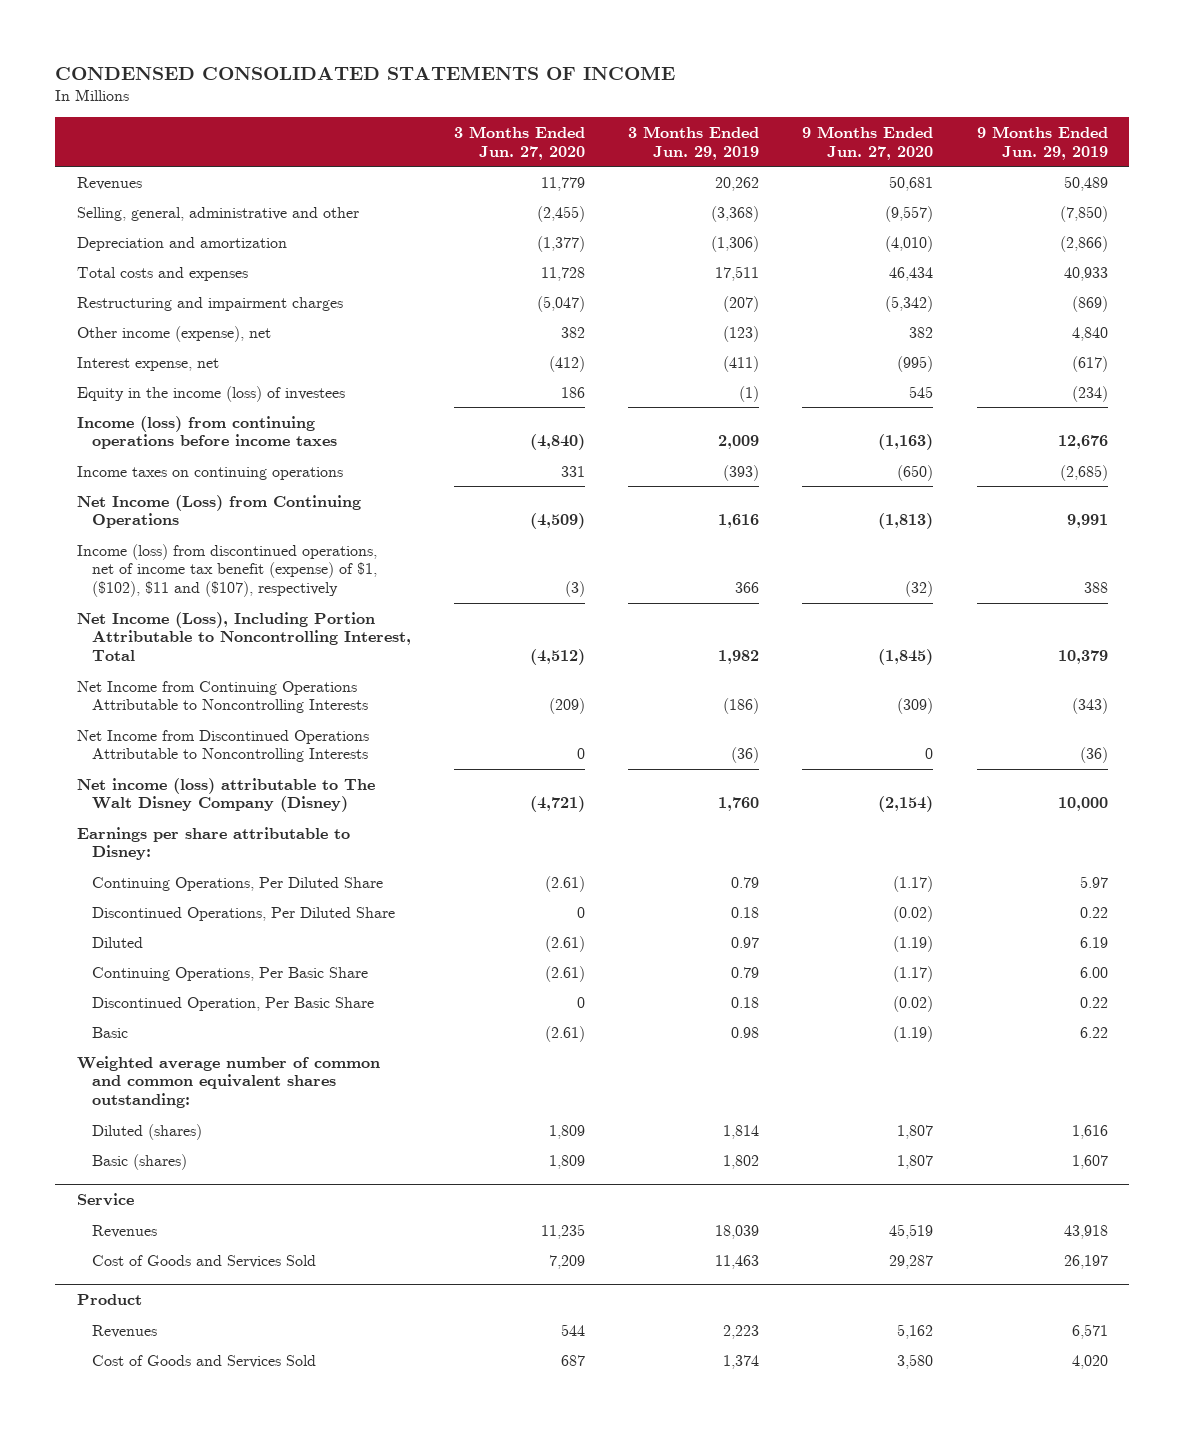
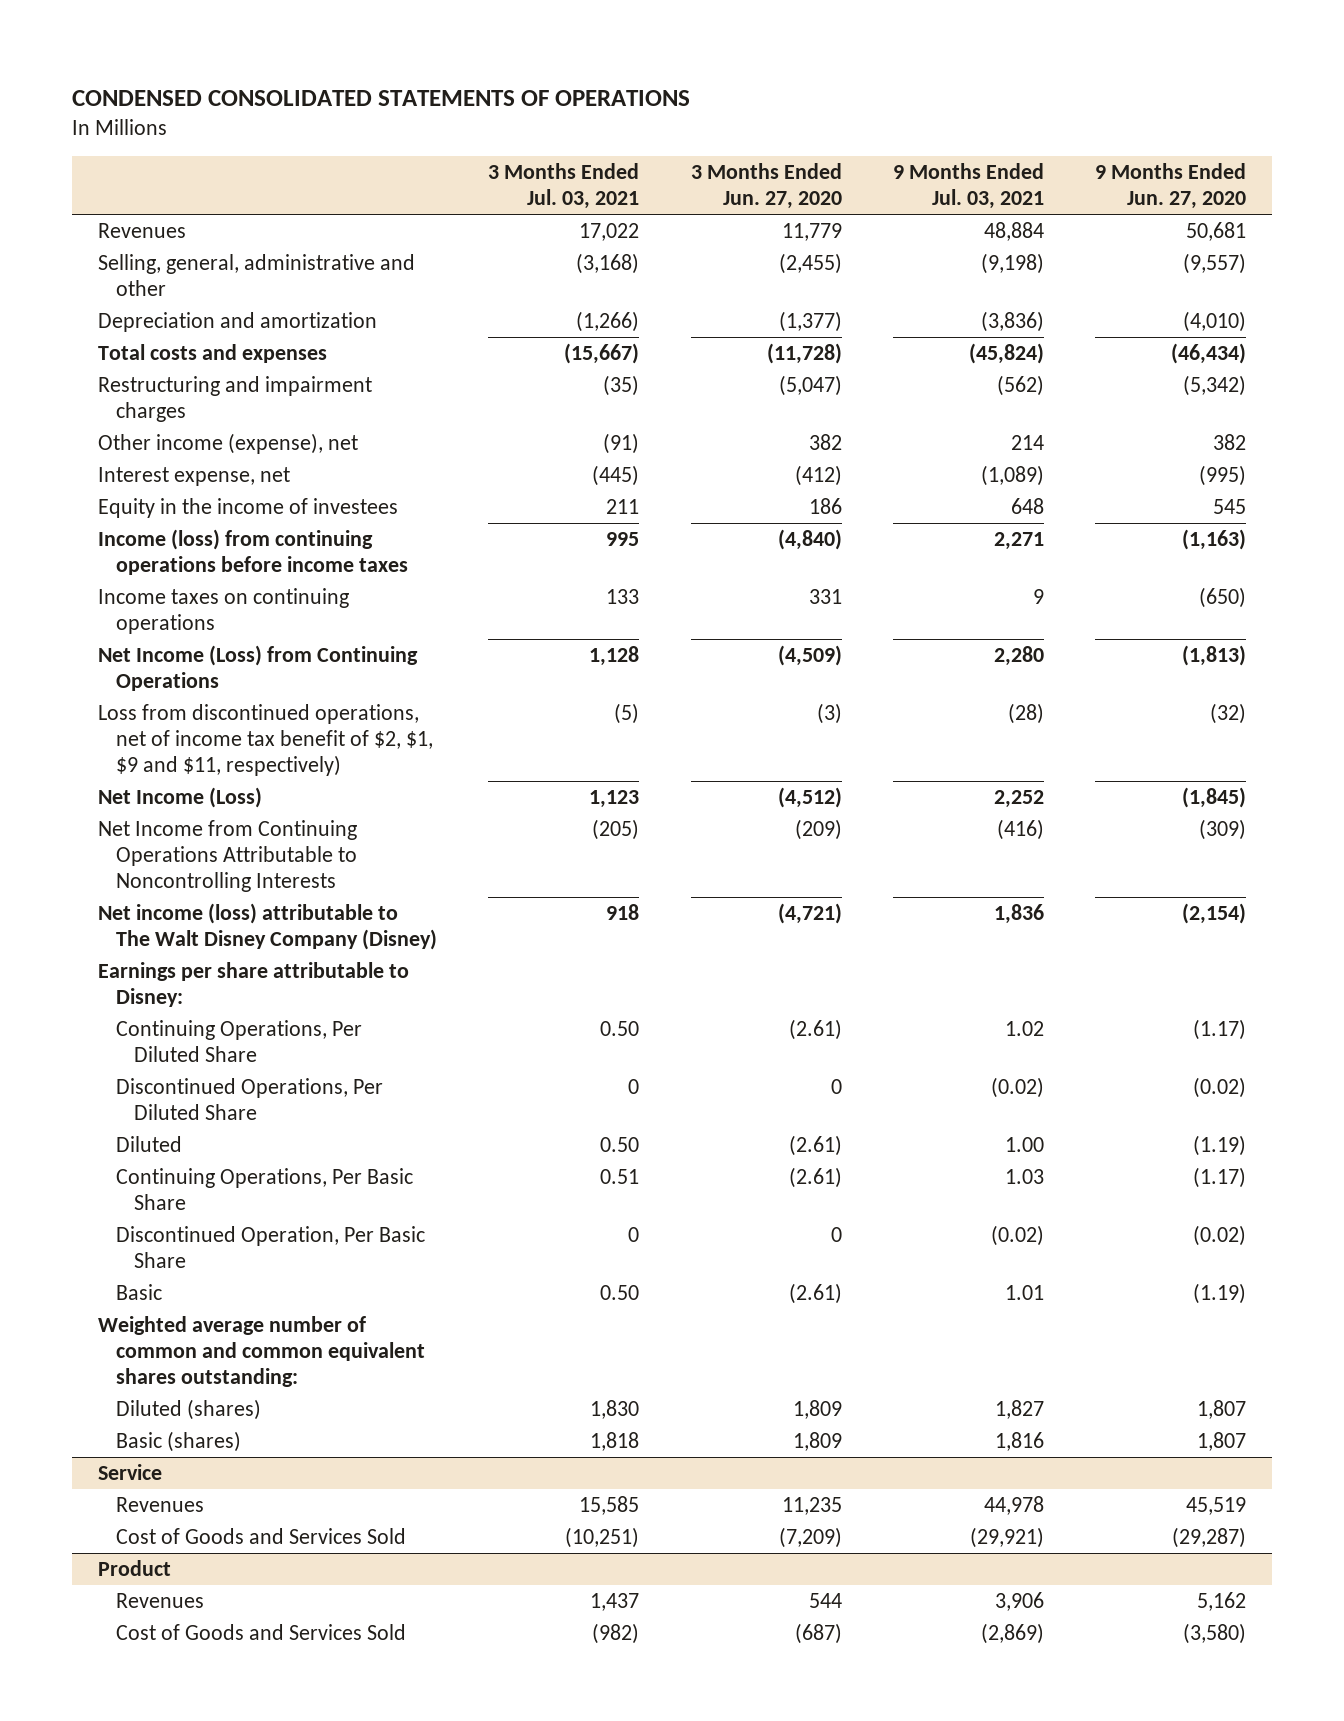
- CONDENSED CONSOLIDATED STATEMENTS OF INCOME
+ CONDENSED CONSOLIDATED STATEMENTS OF OPERATIONS
- | 3 Months Ended Jun. 27, 2020 | 3 Months Ended Jun. 29, 2019 | 9 Months Ended Jun. 27, 2020 | 9 Months Ended Jun. 29, 2019
+ | 3 Months Ended Jul. 03, 2021 | 3 Months Ended Jun. 27, 2020 | 9 Months Ended Jul. 03, 2021 | 9 Months Ended Jun. 27, 2020
- Total costs and expenses | 11,728 | 17,511 | 46,434 | 40,933
+ Total costs and expenses | (15,667) | (11,728) | (45,824) | (46,434)
- Equity in the income (loss) of investees | 186 | (1) | 545 | (234)
+ Equity in the income of investees | 211 | 186 | 648 | 545
- Income (loss) from discontinued operations, net of income tax benefit (expense) of $1, ($102), $11 and ($107), respectively | (3) | 366 | (32) | 388
- Net Income (Loss), Including Portion Attributable to Noncontrolling Interest, Total | (4,512) | 1,982 | (1,845) | 10,379
+ Loss from discontinued operations, net of income tax benefit of $2, $1, $9 and $11, respectively) | (5) | (3) | (28) | (32)
+ Net Income (Loss) | 1,123 | (4,512) | 2,252 | (1,845)
- Net Income from Discontinued Operations Attributable to Noncontrolling Interests | 0 | (36) | 0 | (36)
@ Service
- Cost of Goods and Services Sold | 7,209 | 11,463 | 29,287 | 26,197
+ Cost of Goods and Services Sold | (10,251) | (7,209) | (29,921) | (29,287)
@ Product
- Cost of Goods and Services Sold | 687 | 1,374 | 3,580 | 4,020
+ Cost of Goods and Services Sold | (982) | (687) | (2,869) | (3,580)

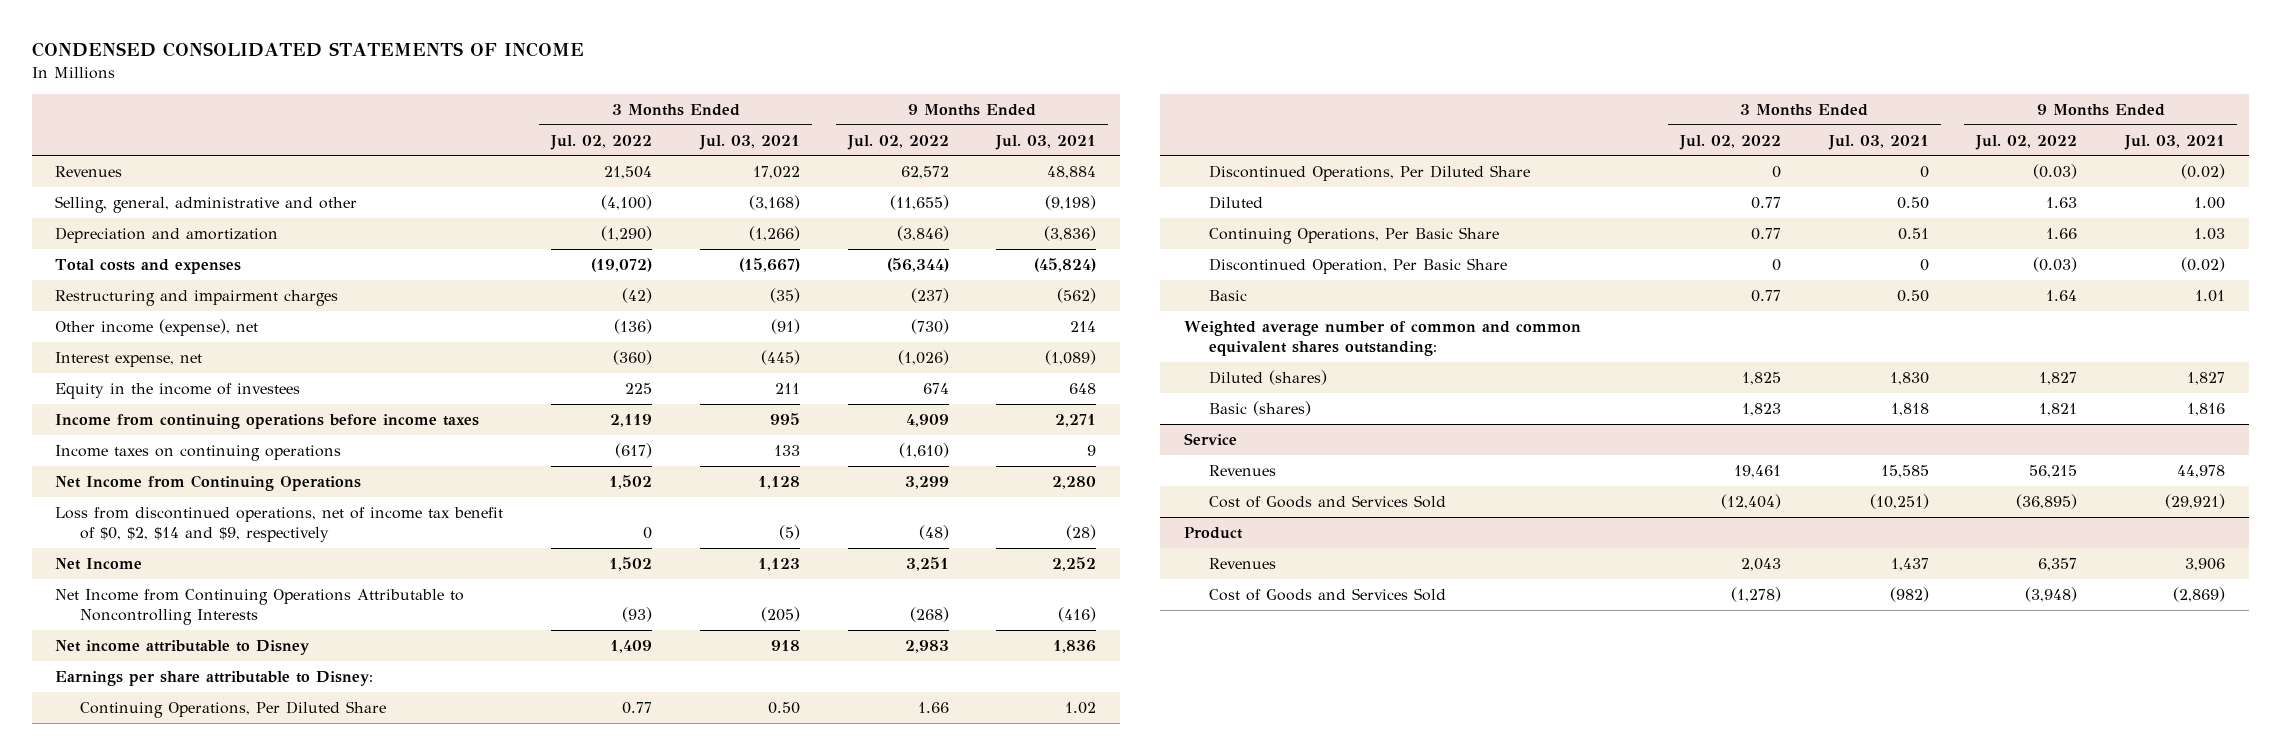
- CONDENSED CONSOLIDATED STATEMENTS OF OPERATIONS
+ CONDENSED CONSOLIDATED STATEMENTS OF INCOME
- | 3 Months Ended Jul. 03, 2021 | 3 Months Ended Jun. 27, 2020 | 9 Months Ended Jul. 03, 2021 | 9 Months Ended Jun. 27, 2020
+ | 3 Months Ended Jul. 02, 2022 | 3 Months Ended Jul. 03, 2021 | 9 Months Ended Jul. 02, 2022 | 9 Months Ended Jul. 03, 2021
- Income (loss) from continuing operations before income taxes | 995 | (4,840) | 2,271 | (1,163)
+ Income from continuing operations before income taxes | 2,119 | 995 | 4,909 | 2,271
- Net Income (Loss) from Continuing Operations | 1,128 | (4,509) | 2,280 | (1,813)
- Loss from discontinued operations, net of income tax benefit of $2, $1, $9 and $11, respectively) | (5) | (3) | (28) | (32)
- Net Income (Loss) | 1,123 | (4,512) | 2,252 | (1,845)
+ Net Income from Continuing Operations | 1,502 | 1,128 | 3,299 | 2,280
+ Loss from discontinued operations, net of income tax benefit of $0, $2, $14 and $9, respectively | 0 | (5) | (48) | (28)
+ Net Income | 1,502 | 1,123 | 3,251 | 2,252
- Net income (loss) attributable to The Walt Disney Company (Disney) | 918 | (4,721) | 1,836 | (2,154)
+ Net income attributable to Disney | 1,409 | 918 | 2,983 | 1,836

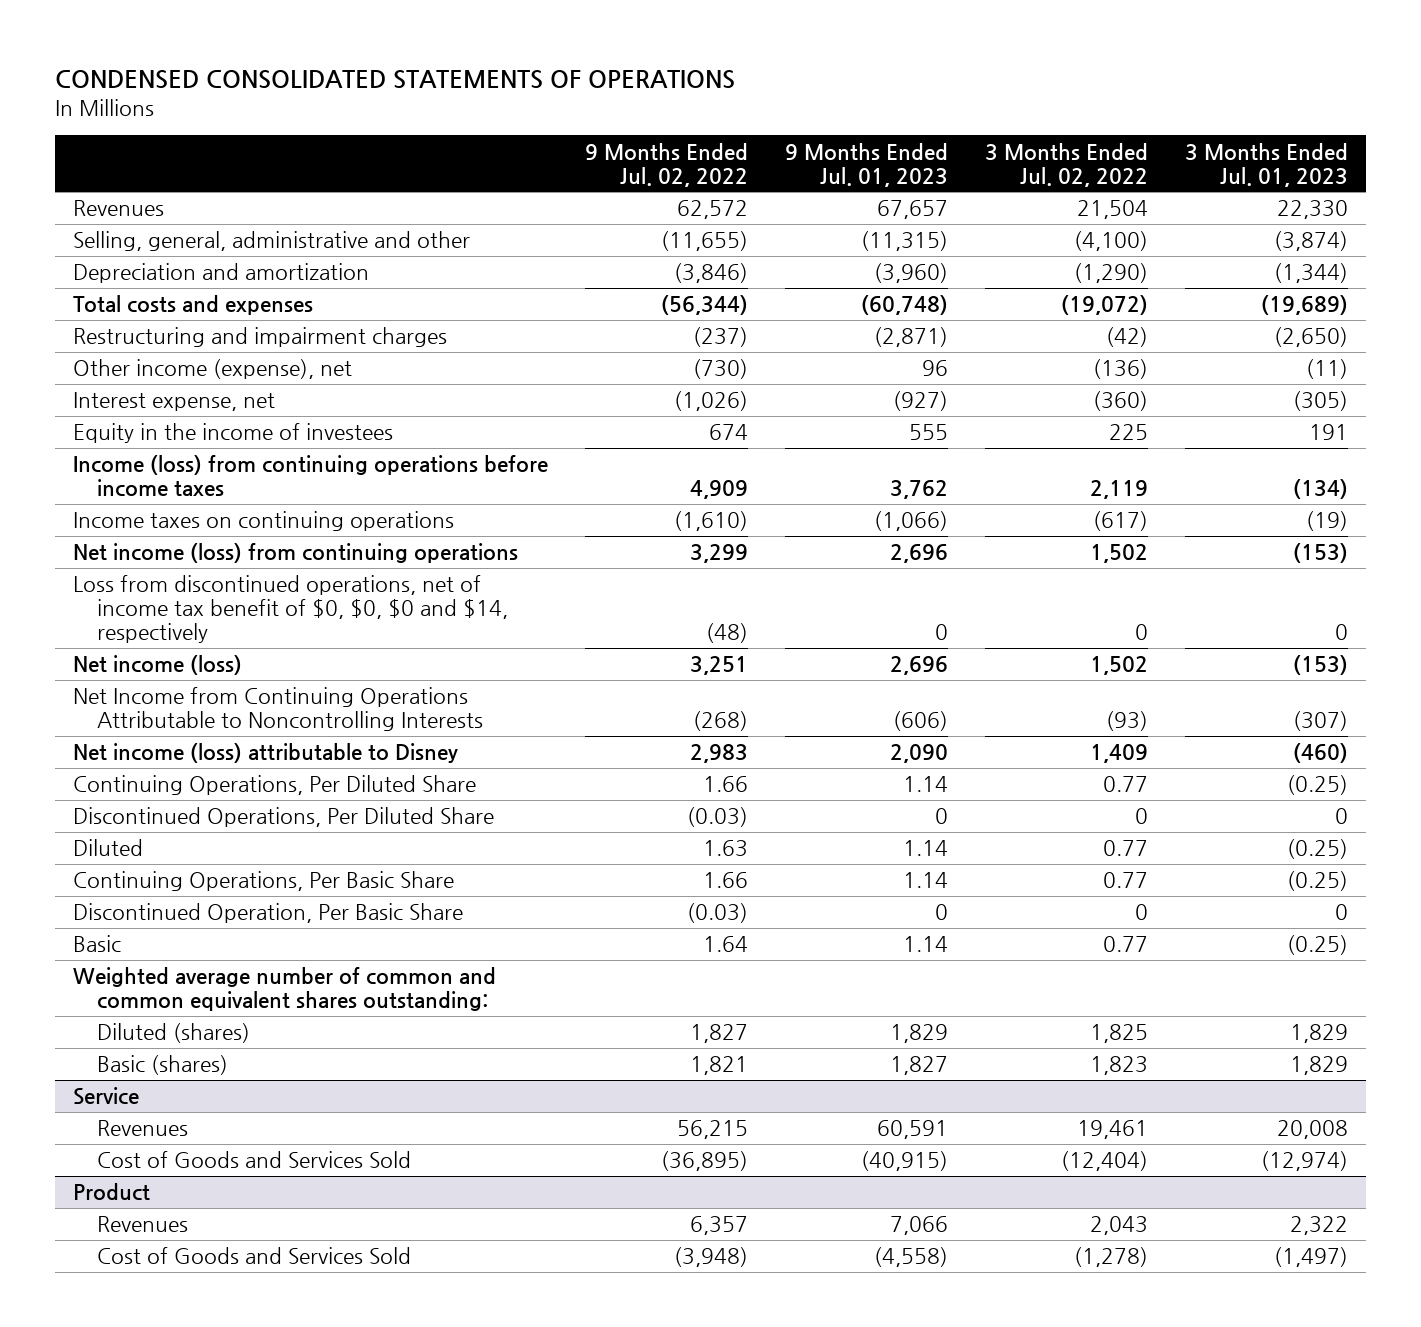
- CONDENSED CONSOLIDATED STATEMENTS OF INCOME
+ CONDENSED CONSOLIDATED STATEMENTS OF OPERATIONS
- | 3 Months Ended Jul. 02, 2022 | 3 Months Ended Jul. 03, 2021 | 9 Months Ended Jul. 02, 2022 | 9 Months Ended Jul. 03, 2021
+ | 9 Months Ended Jul. 02, 2022 | 9 Months Ended Jul. 01, 2023 | 3 Months Ended Jul. 02, 2022 | 3 Months Ended Jul. 01, 2023
- Income from continuing operations before income taxes | 2,119 | 995 | 4,909 | 2,271
+ Income (loss) from continuing operations before income taxes | 4,909 | 3,762 | 2,119 | (134)
- Net Income from Continuing Operations | 1,502 | 1,128 | 3,299 | 2,280
- Loss from discontinued operations, net of income tax benefit of $0, $2, $14 and $9, respectively | 0 | (5) | (48) | (28)
- Net Income | 1,502 | 1,123 | 3,251 | 2,252
+ Net income (loss) from continuing operations | 3,299 | 2,696 | 1,502 | (153)
+ Loss from discontinued operations, net of income tax benefit of $0, $0, $0 and $14, respectively | (48) | 0 | 0 | 0
+ Net income (loss) | 3,251 | 2,696 | 1,502 | (153)
- Net income attributable to Disney | 1,409 | 918 | 2,983 | 1,836
- Earnings per share attributable to Disney:
+ Net income (loss) attributable to Disney | 2,983 | 2,090 | 1,409 | (460)

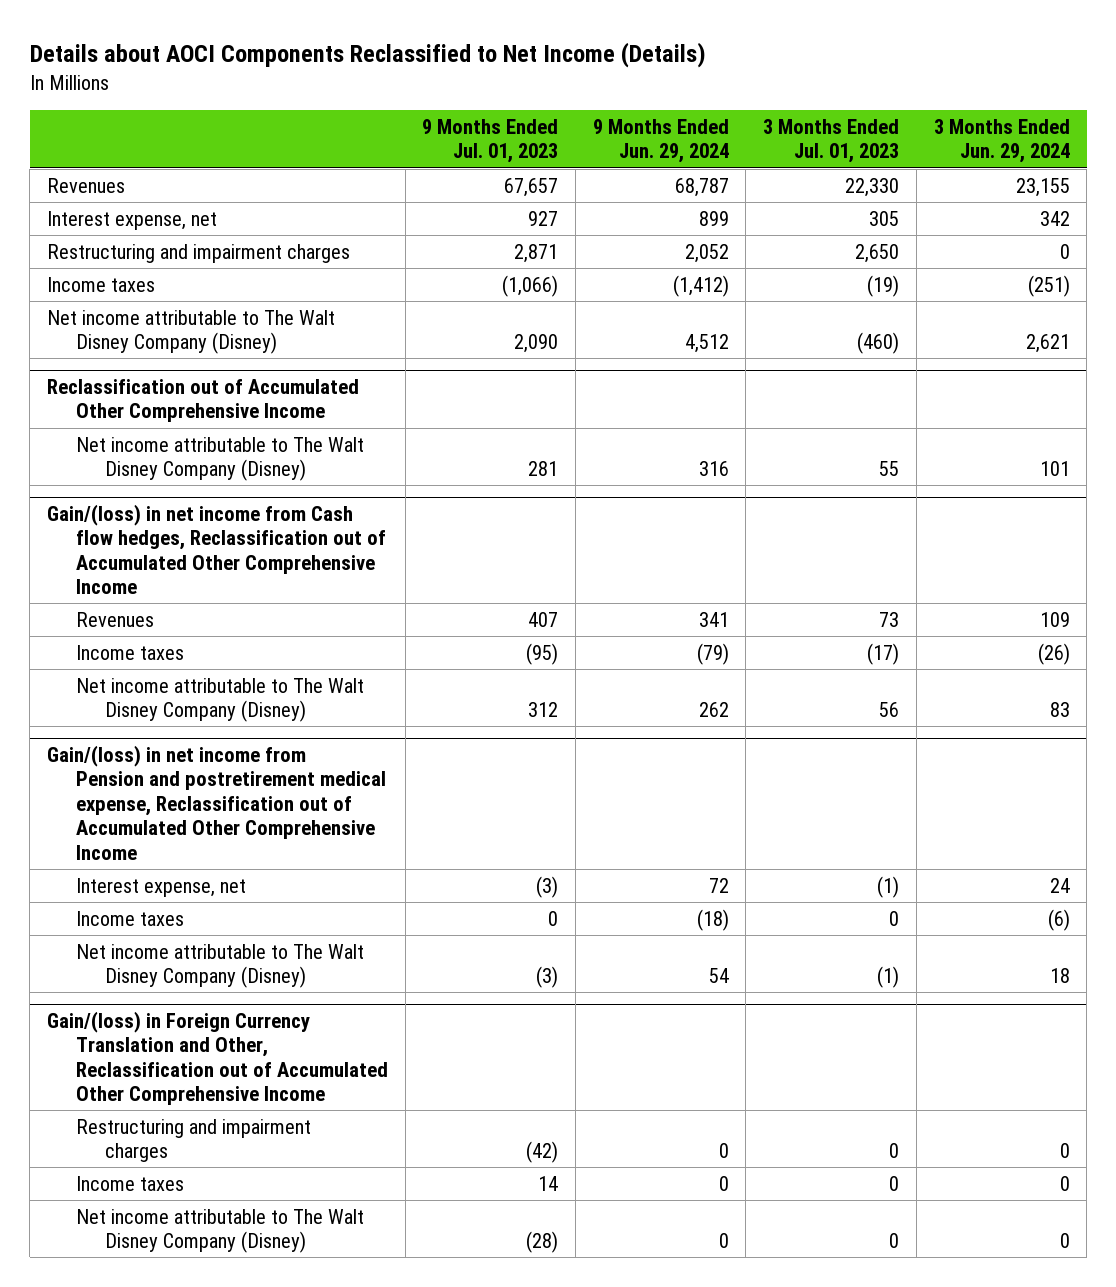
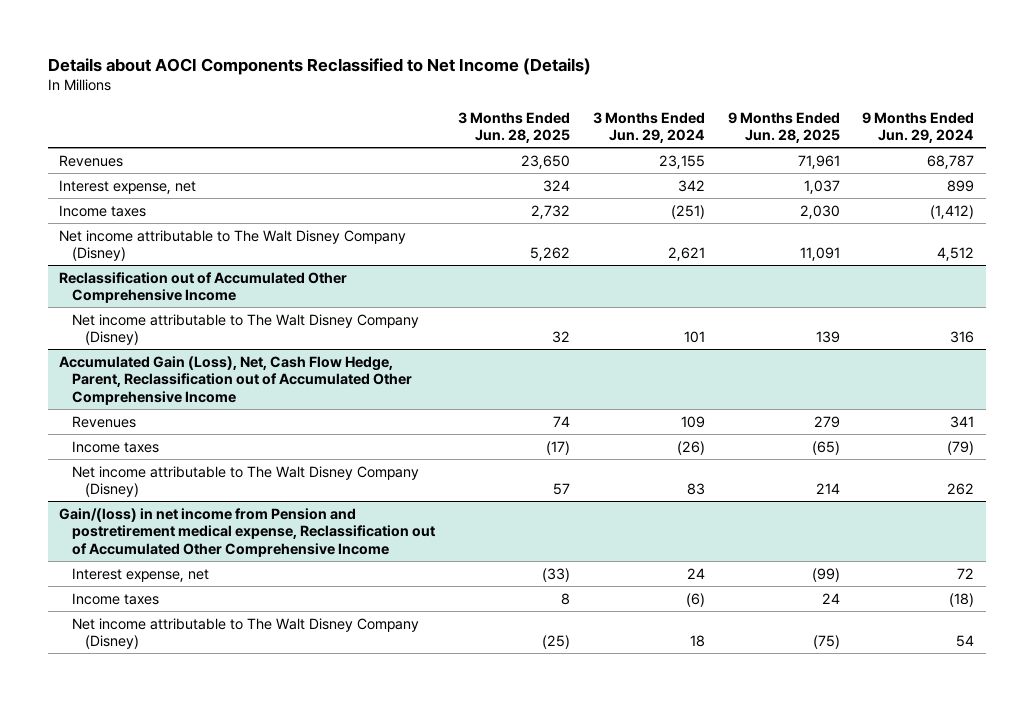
- | 9 Months Ended Jul. 01, 2023 | 9 Months Ended Jun. 29, 2024 | 3 Months Ended Jul. 01, 2023 | 3 Months Ended Jun. 29, 2024
+ | 3 Months Ended Jun. 28, 2025 | 3 Months Ended Jun. 29, 2024 | 9 Months Ended Jun. 28, 2025 | 9 Months Ended Jun. 29, 2024
- Restructuring and impairment charges | 2,871 | 2,052 | 2,650 | 0
- Gain/(loss) in net income from Cash flow hedges, Reclassification out of Accumulated Other Comprehensive Income
+ Accumulated Gain (Loss), Net, Cash Flow Hedge, Parent, Reclassification out of Accumulated Other Comprehensive Income
- Gain/(loss) in Foreign Currency Translation and Other, Reclassification out of Accumulated Other Comprehensive Income
- Restructuring and impairment charges | (42) | 0 | 0 | 0
- Income taxes | 14 | 0 | 0 | 0
- Net income attributable to The Walt Disney Company (Disney) | (28) | 0 | 0 | 0

